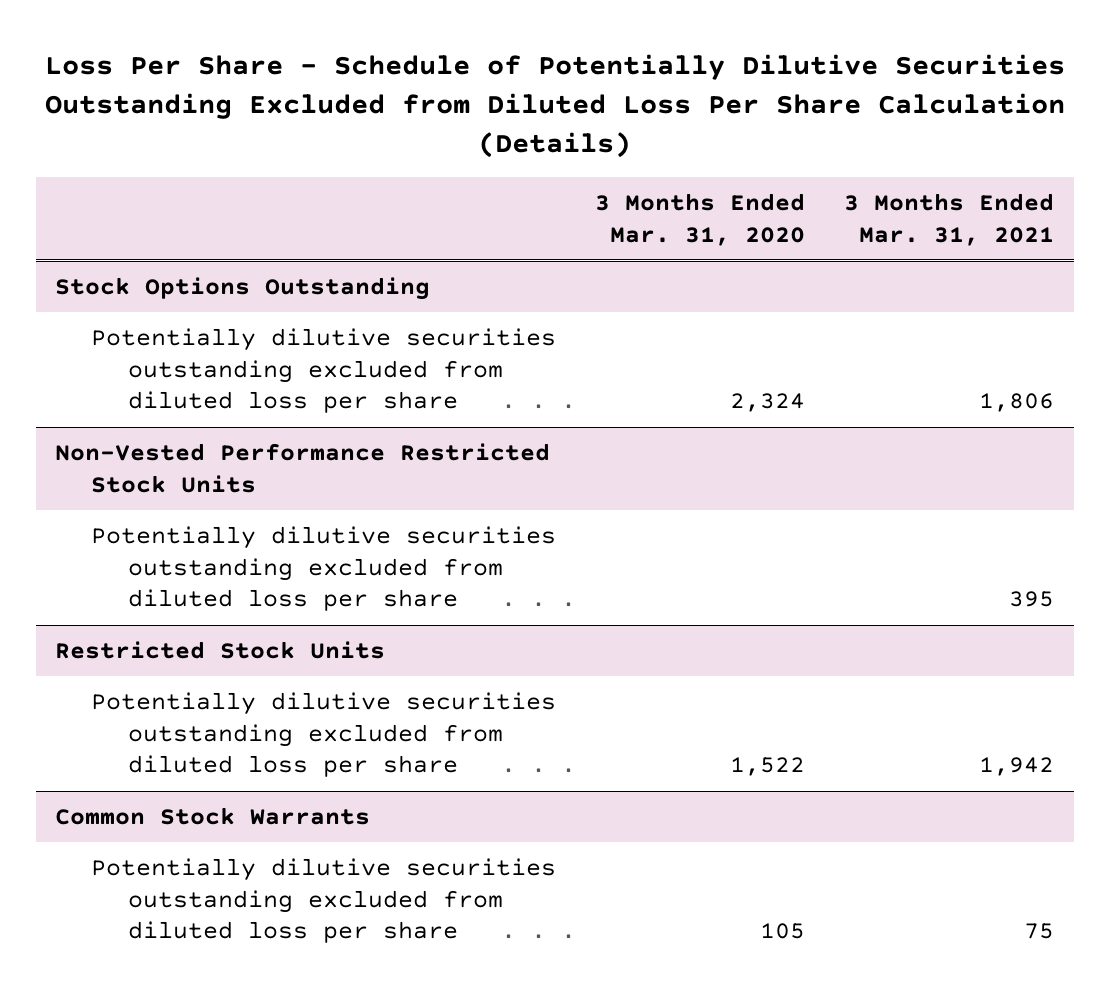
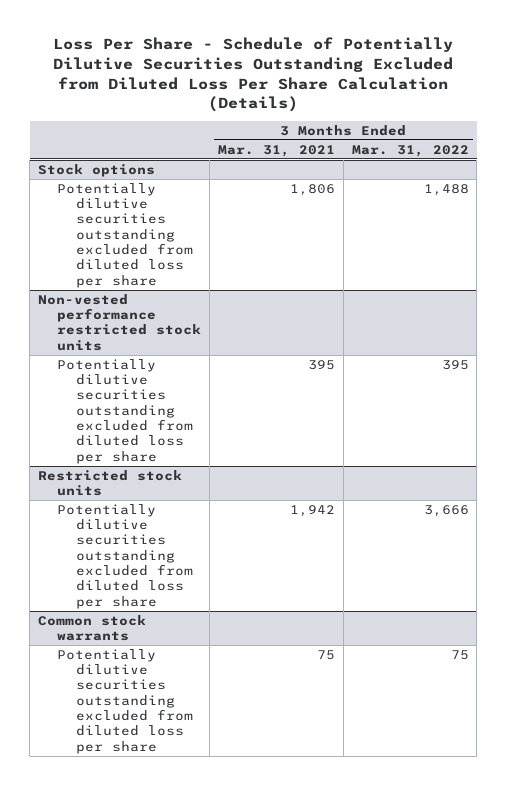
- | 3 Months Ended Mar. 31, 2020 | 3 Months Ended Mar. 31, 2021
+ | 3 Months Ended Mar. 31, 2021 | 3 Months Ended Mar. 31, 2022
- Stock Options Outstanding
+ Stock options
- Non-Vested Performance Restricted Stock Units
+ Non-vested performance restricted stock units
- Restricted Stock Units
+ Restricted stock units
- Common Stock Warrants
+ Common stock warrants

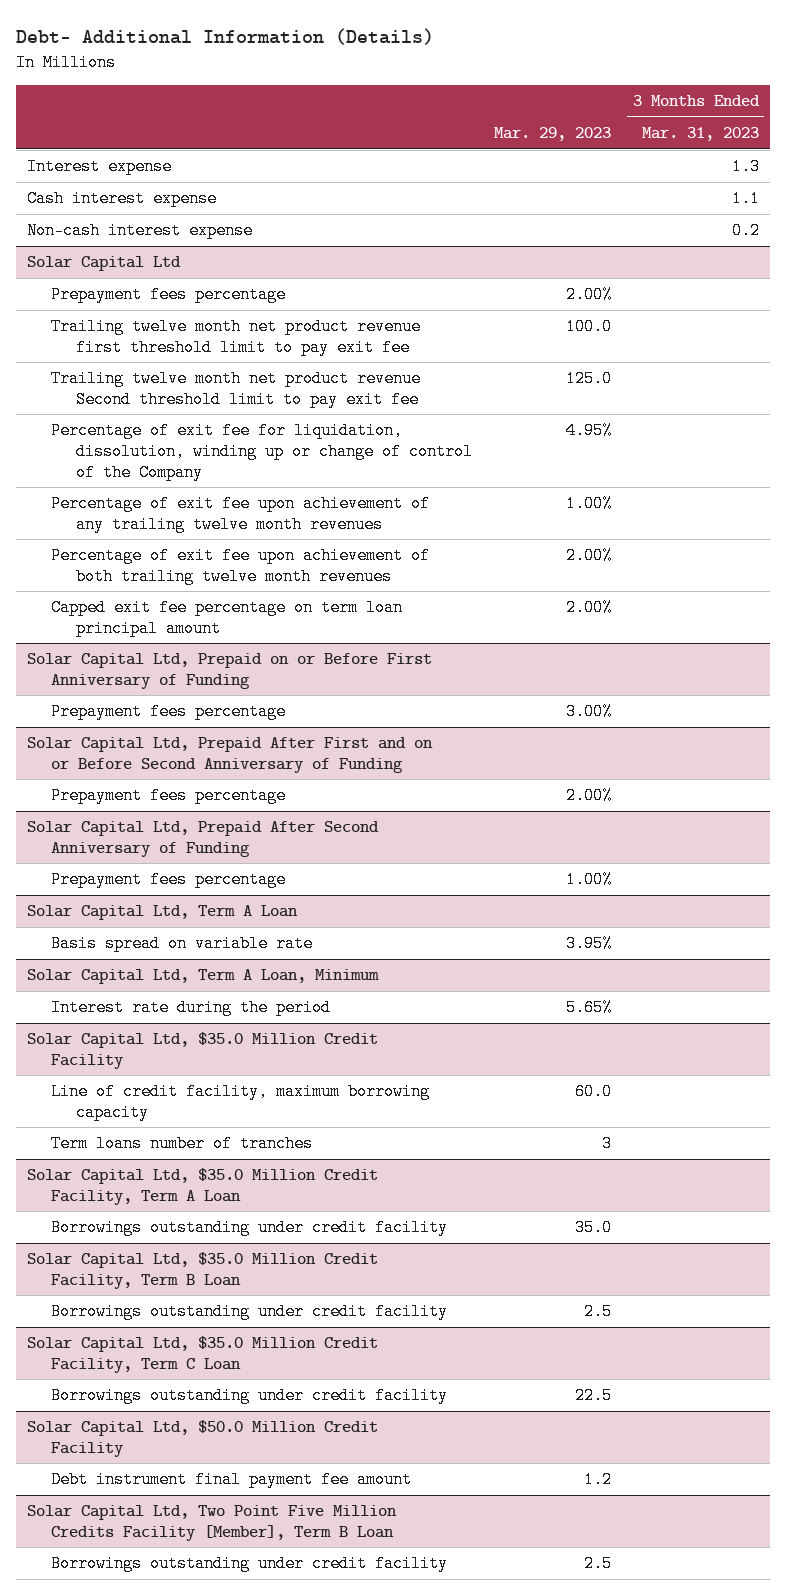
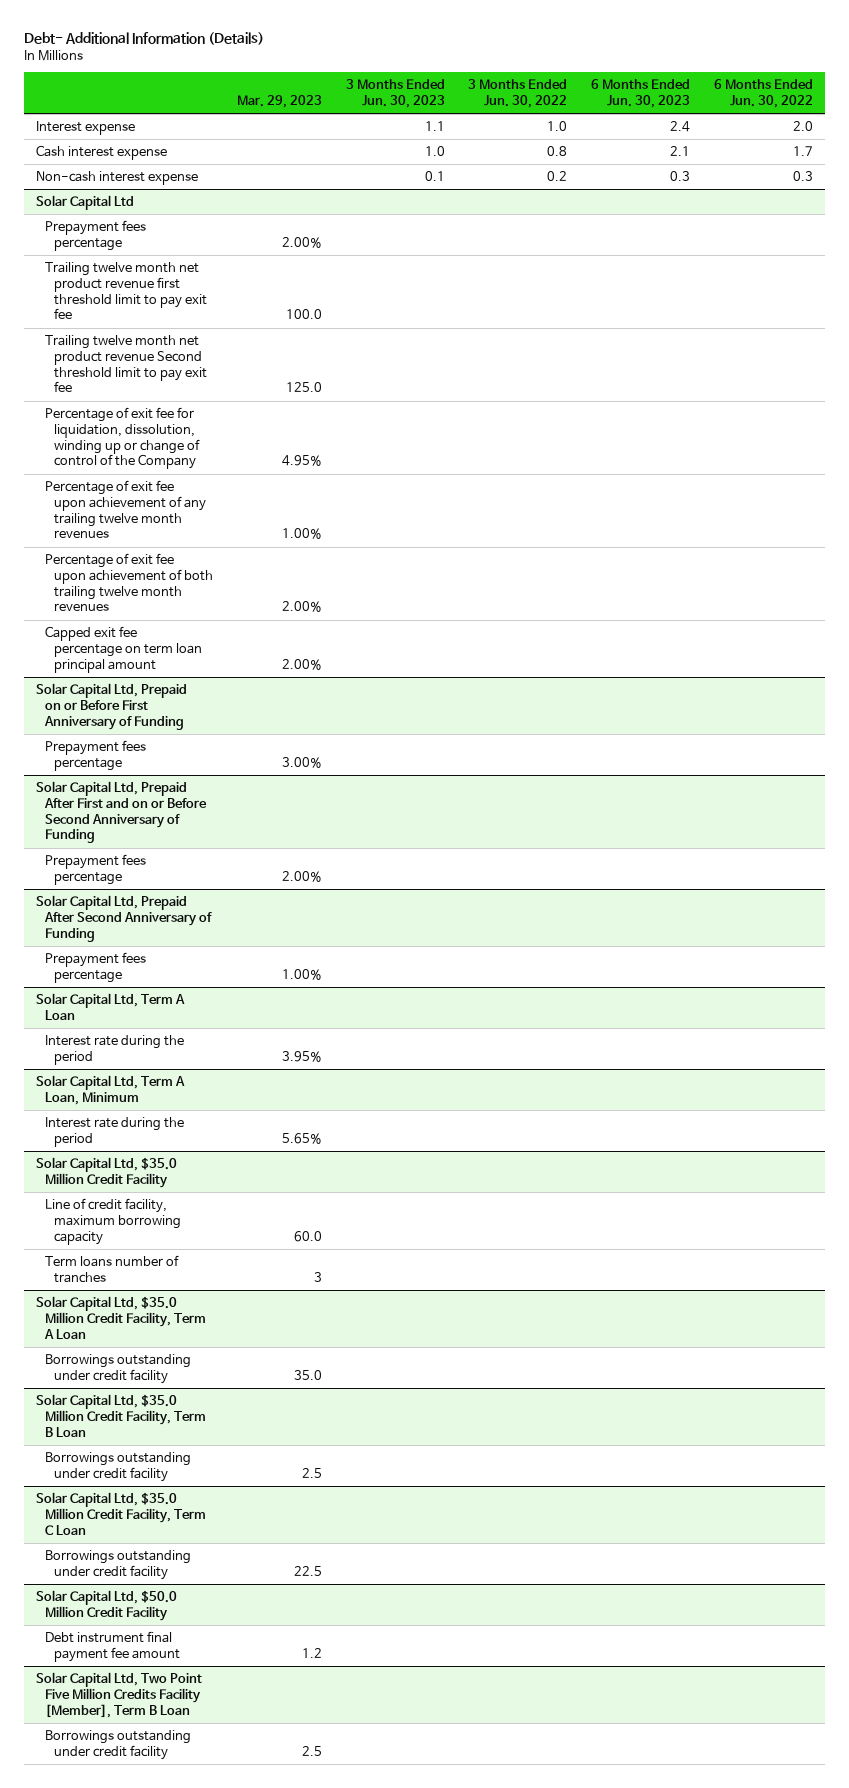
- | Mar. 29, 2023 | 3 Months Ended Mar. 31, 2023
+ | Mar. 29, 2023 | 3 Months Ended Jun. 30, 2023 | 3 Months Ended Jun. 30, 2022 | 6 Months Ended Jun. 30, 2023 | 6 Months Ended Jun. 30, 2022
@ Solar Capital Ltd, Term A Loan
- Basis spread on variable rate | 3.95% |
+ Interest rate during the period | 3.95% | | | |

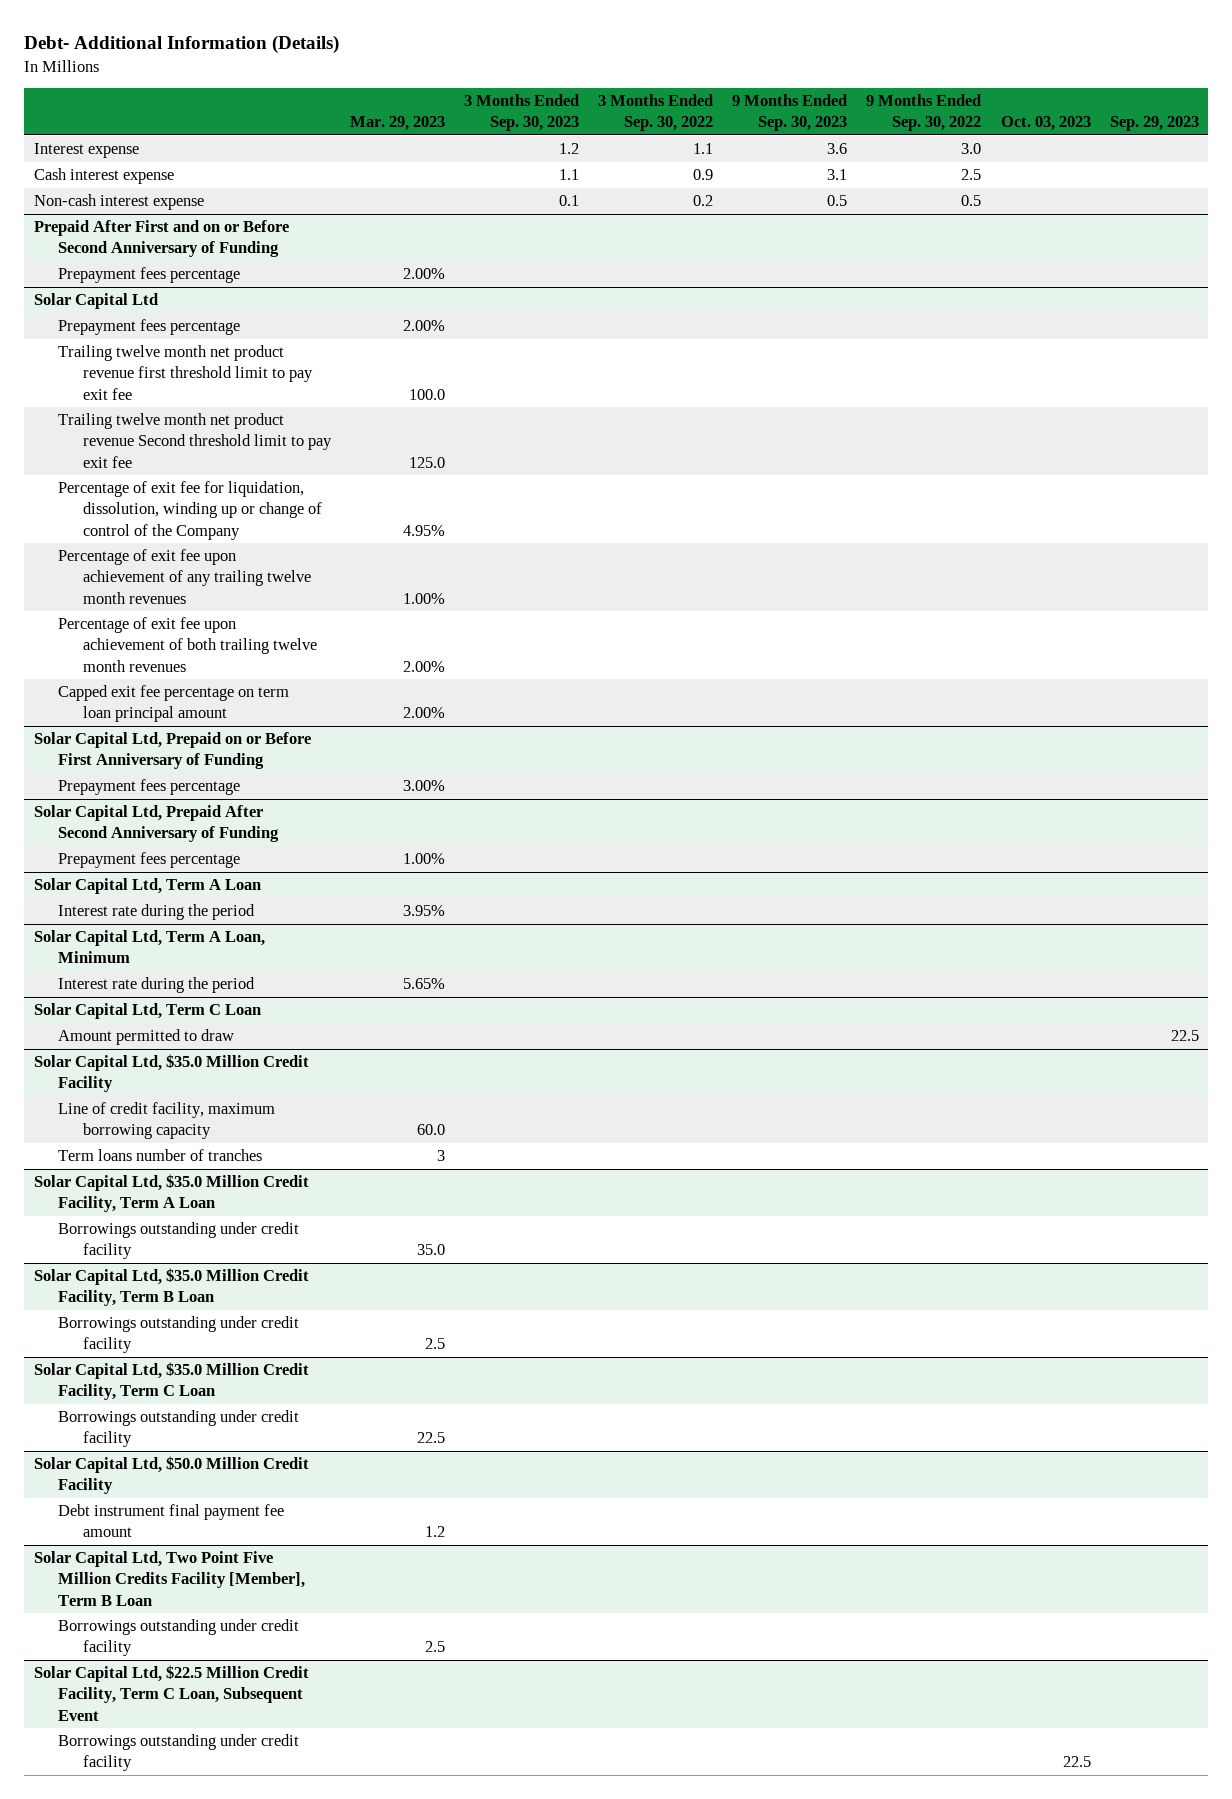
- | Mar. 29, 2023 | 3 Months Ended Jun. 30, 2023 | 3 Months Ended Jun. 30, 2022 | 6 Months Ended Jun. 30, 2023 | 6 Months Ended Jun. 30, 2022
+ | Mar. 29, 2023 | 3 Months Ended Sep. 30, 2023 | 3 Months Ended Sep. 30, 2022 | 9 Months Ended Sep. 30, 2023 | 9 Months Ended Sep. 30, 2022 | Oct. 03, 2023 | Sep. 29, 2023
+ Prepaid After First and on or Before Second Anniversary of Funding
+ Prepayment fees percentage | 2.00% | | | | | |
- Solar Capital Ltd, Prepaid After First and on or Before Second Anniversary of Funding
- Prepayment fees percentage | 2.00% | | | |
+ Solar Capital Ltd, Term C Loan
+ Amount permitted to draw | | | | | | | 22.5
+ Solar Capital Ltd, $22.5 Million Credit Facility, Term C Loan, Subsequent Event
+ Borrowings outstanding under credit facility | | | | | | 22.5 |

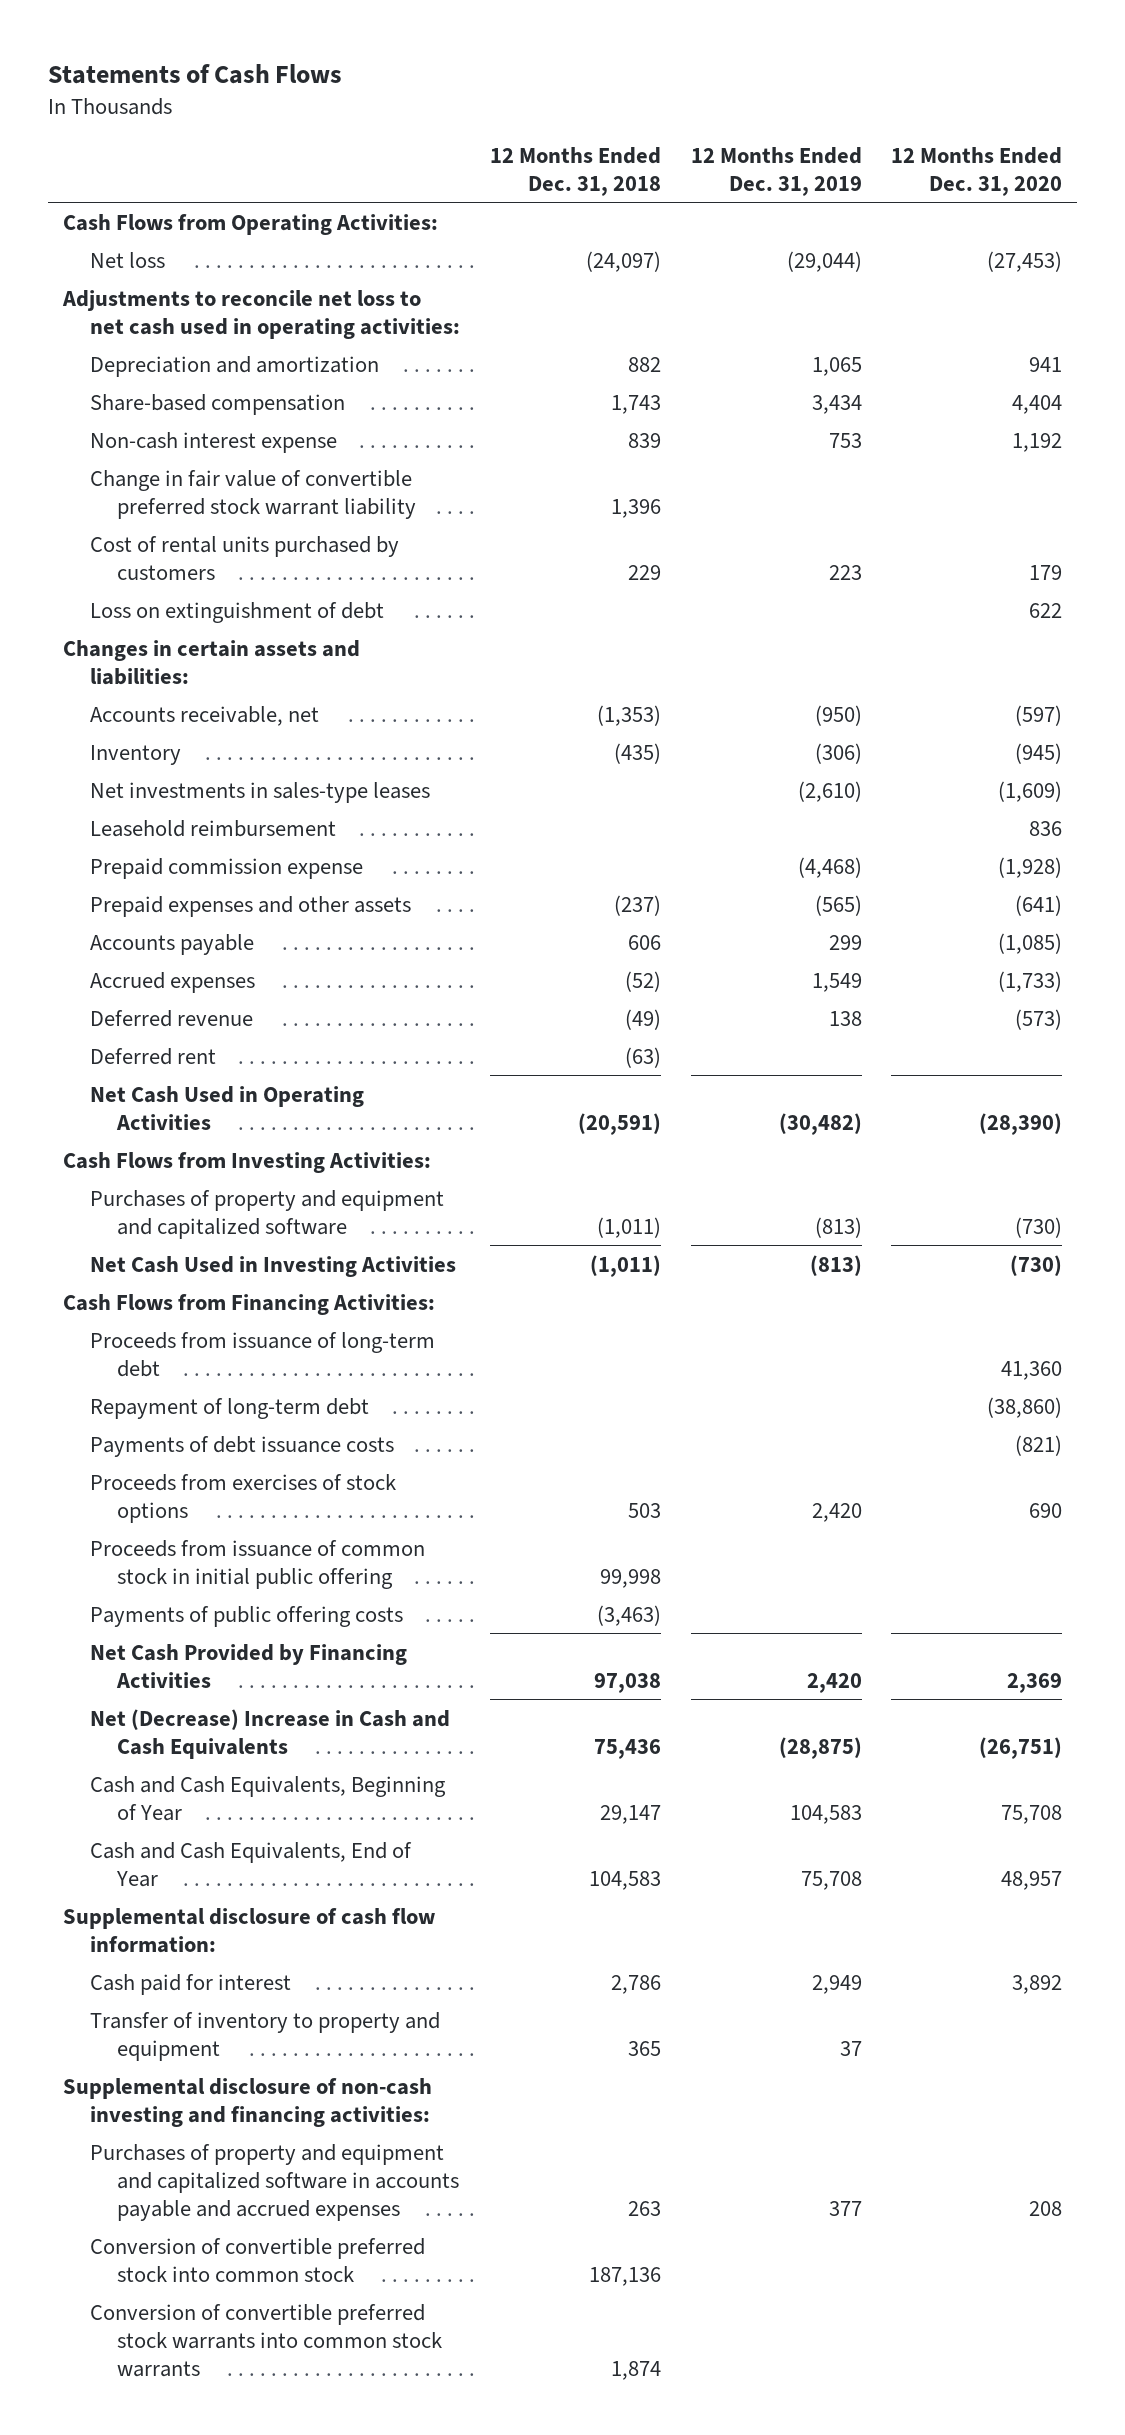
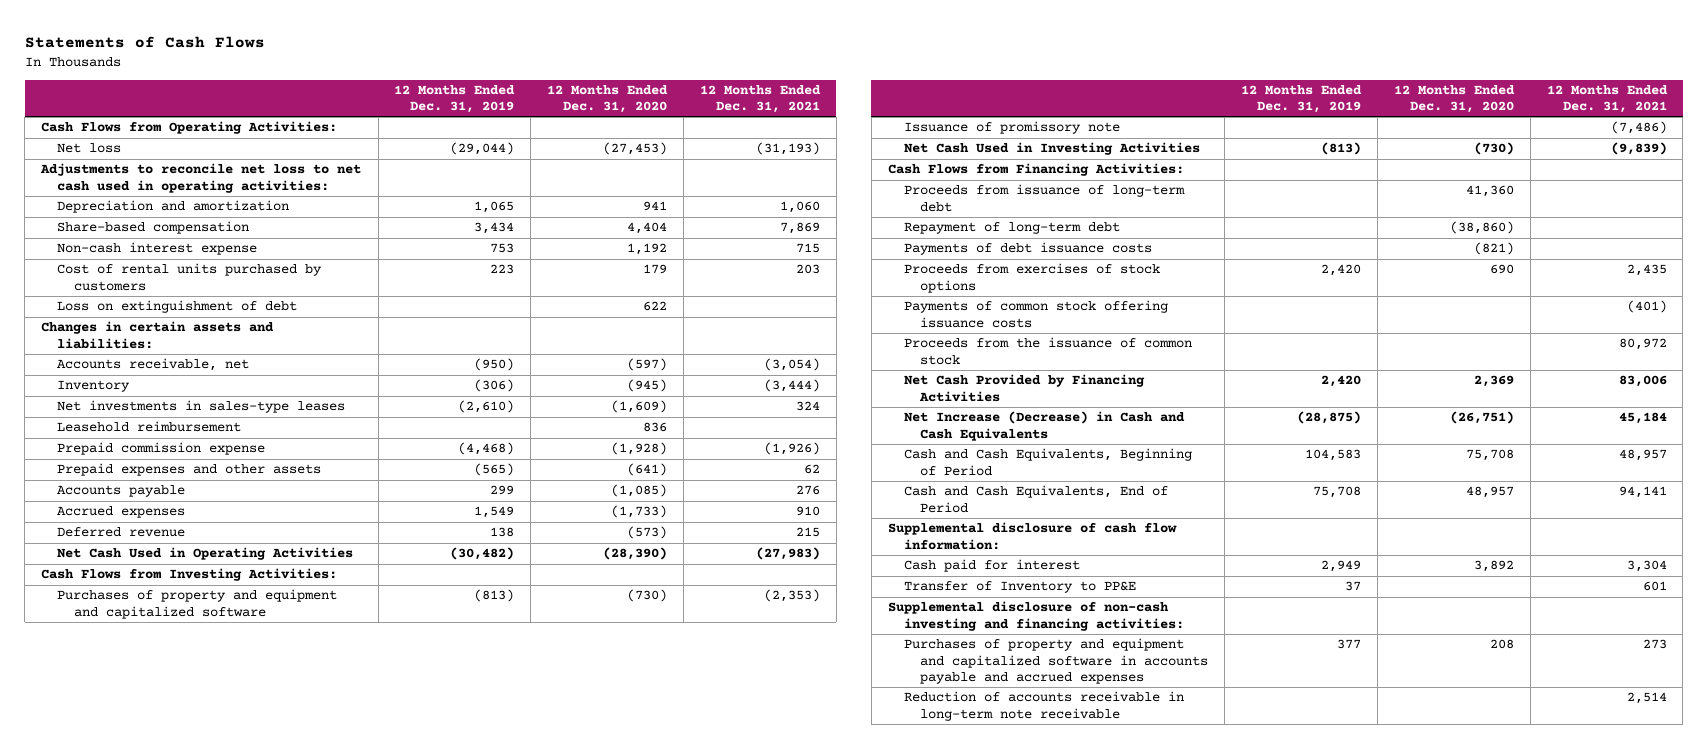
- | 12 Months Ended Dec. 31, 2018 | 12 Months Ended Dec. 31, 2019 | 12 Months Ended Dec. 31, 2020
+ | 12 Months Ended Dec. 31, 2019 | 12 Months Ended Dec. 31, 2020 | 12 Months Ended Dec. 31, 2021
- Change in fair value of convertible preferred stock warrant liability | 1,396 | |
- Deferred rent | (63) | |
+ Issuance of promissory note | | | (7,486)
- Proceeds from issuance of common stock in initial public offering | 99,998 | |
- Payments of public offering costs | (3,463) | |
+ Payments of common stock offering issuance costs | | | (401)
+ Proceeds from the issuance of common stock | | | 80,972
- Net (Decrease) Increase in Cash and Cash Equivalents | 75,436 | (28,875) | (26,751)
- Cash and Cash Equivalents, Beginning of Year | 29,147 | 104,583 | 75,708
- Cash and Cash Equivalents, End of Year | 104,583 | 75,708 | 48,957
+ Net Increase (Decrease) in Cash and Cash Equivalents | (28,875) | (26,751) | 45,184
+ Cash and Cash Equivalents, Beginning of Period | 104,583 | 75,708 | 48,957
+ Cash and Cash Equivalents, End of Period | 75,708 | 48,957 | 94,141
- Transfer of inventory to property and equipment | 365 | 37 |
+ Transfer of Inventory to PP&E | 37 | | 601
- Conversion of convertible preferred stock into common stock | 187,136 | |
- Conversion of convertible preferred stock warrants into common stock warrants | 1,874 | |
+ Reduction of accounts receivable in long-term note receivable | | | 2,514

